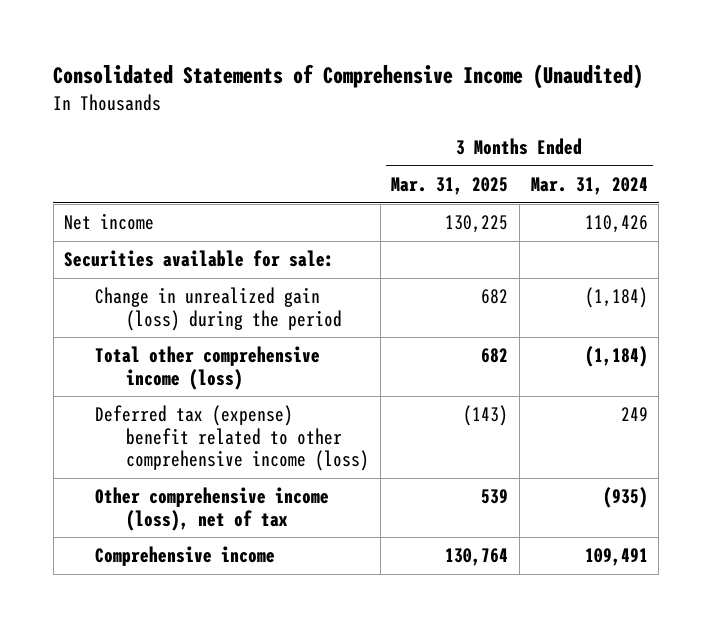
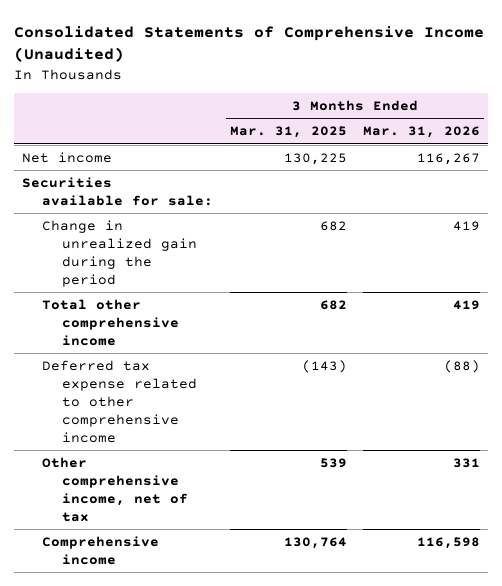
- | 3 Months Ended Mar. 31, 2025 | 3 Months Ended Mar. 31, 2024
+ | 3 Months Ended Mar. 31, 2025 | 3 Months Ended Mar. 31, 2026
- Change in unrealized gain (loss) during the period | 682 | (1,184)
- Total other comprehensive income (loss) | 682 | (1,184)
- Deferred tax (expense) benefit related to other comprehensive income (loss) | (143) | 249
- Other comprehensive income (loss), net of tax | 539 | (935)
+ Change in unrealized gain during the period | 682 | 419
+ Total other comprehensive income | 682 | 419
+ Deferred tax expense related to other comprehensive income | (143) | (88)
+ Other comprehensive income, net of tax | 539 | 331

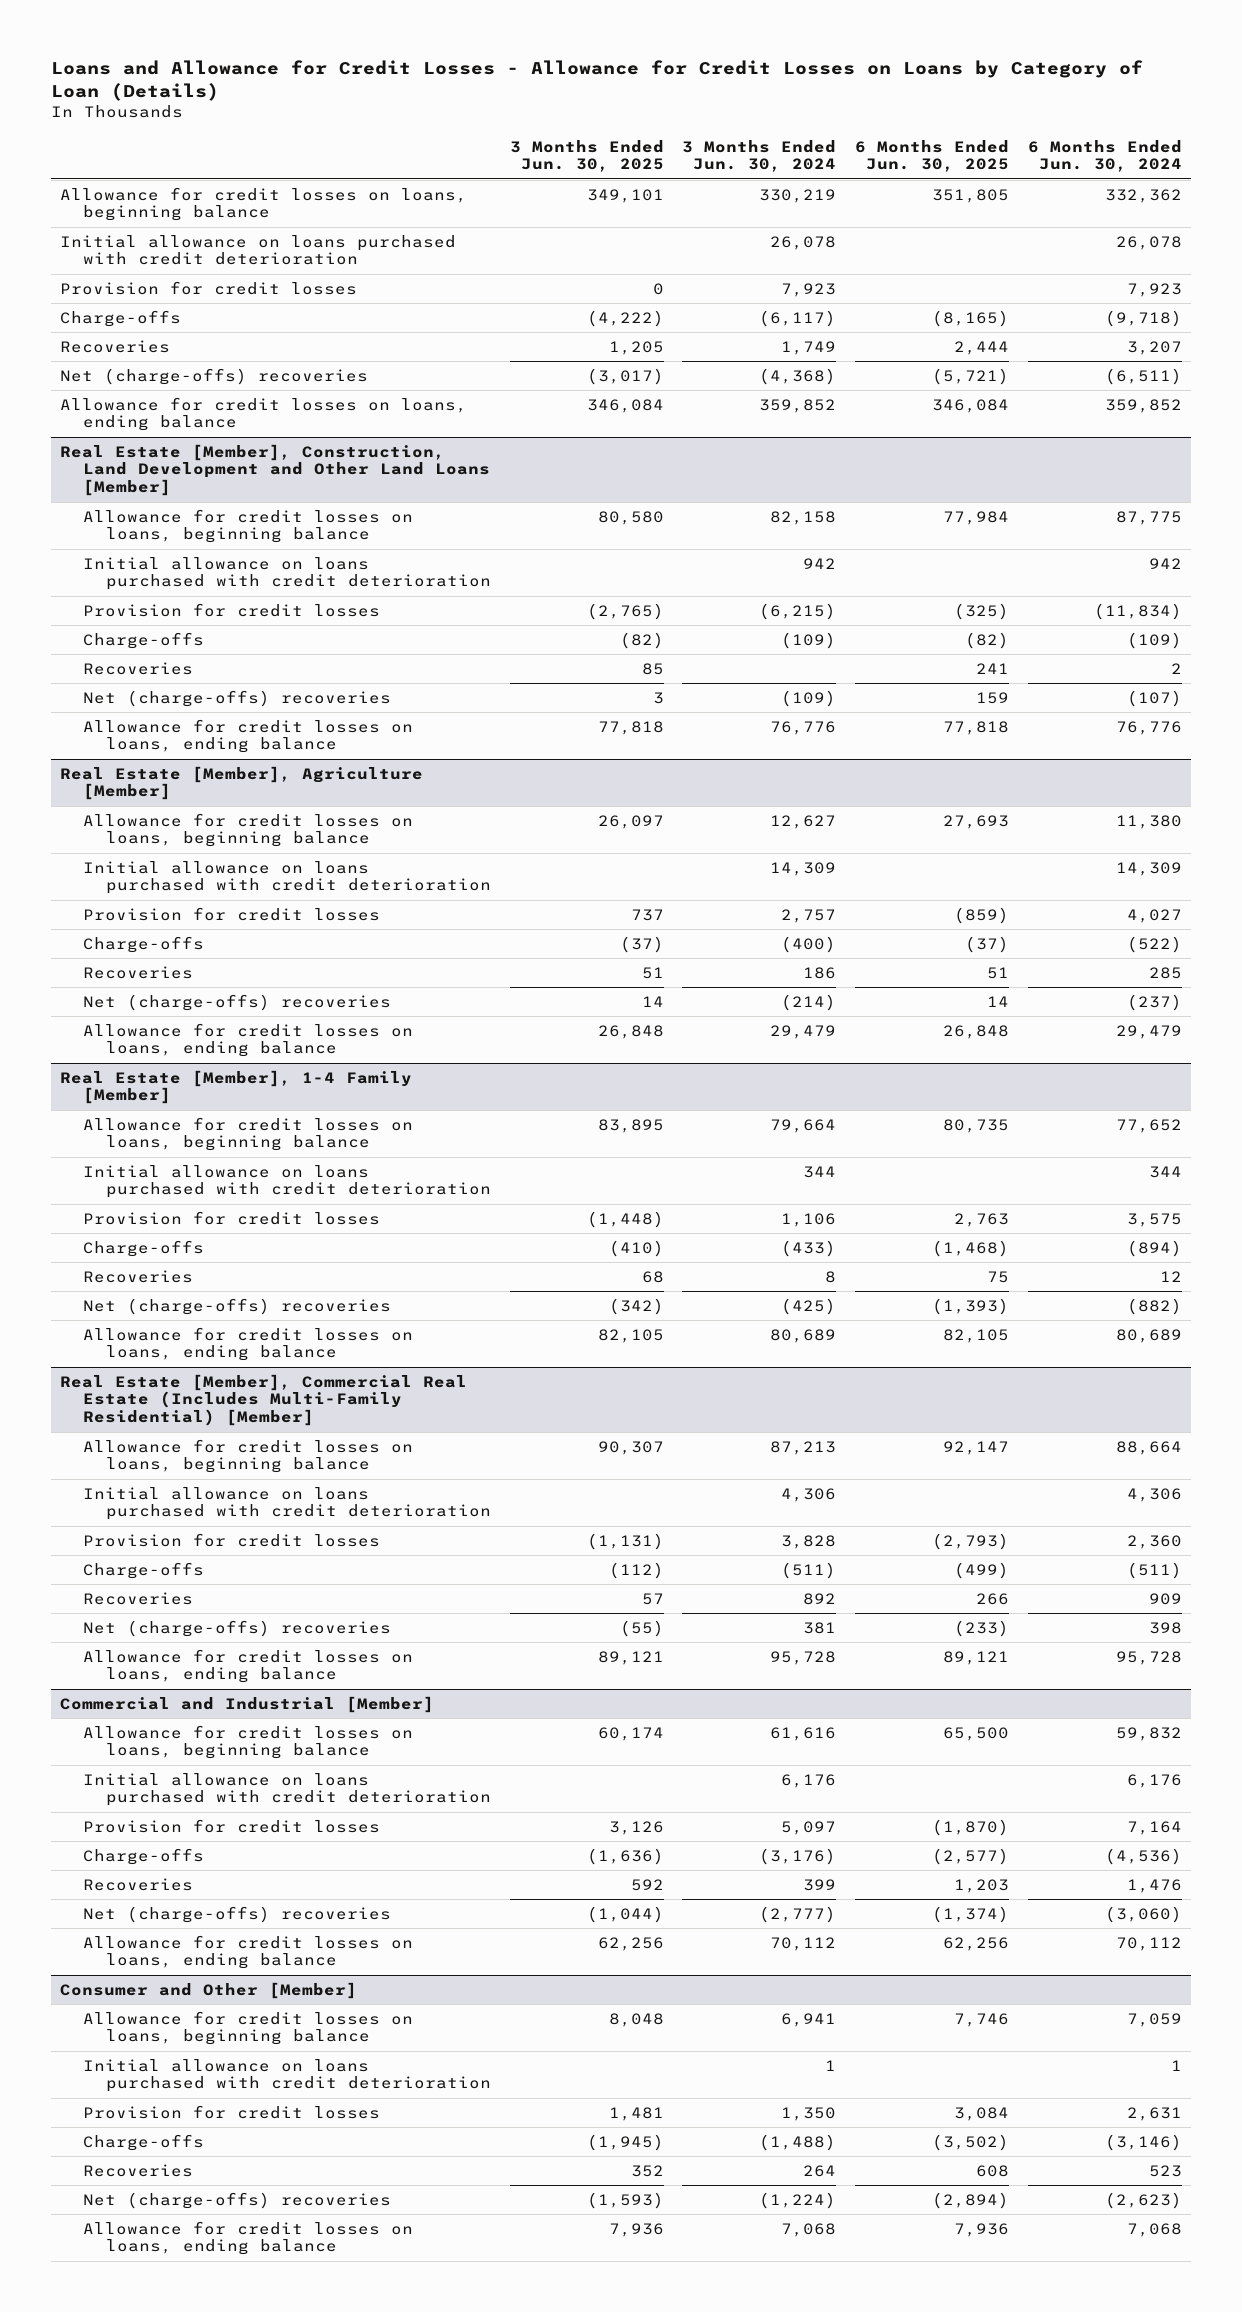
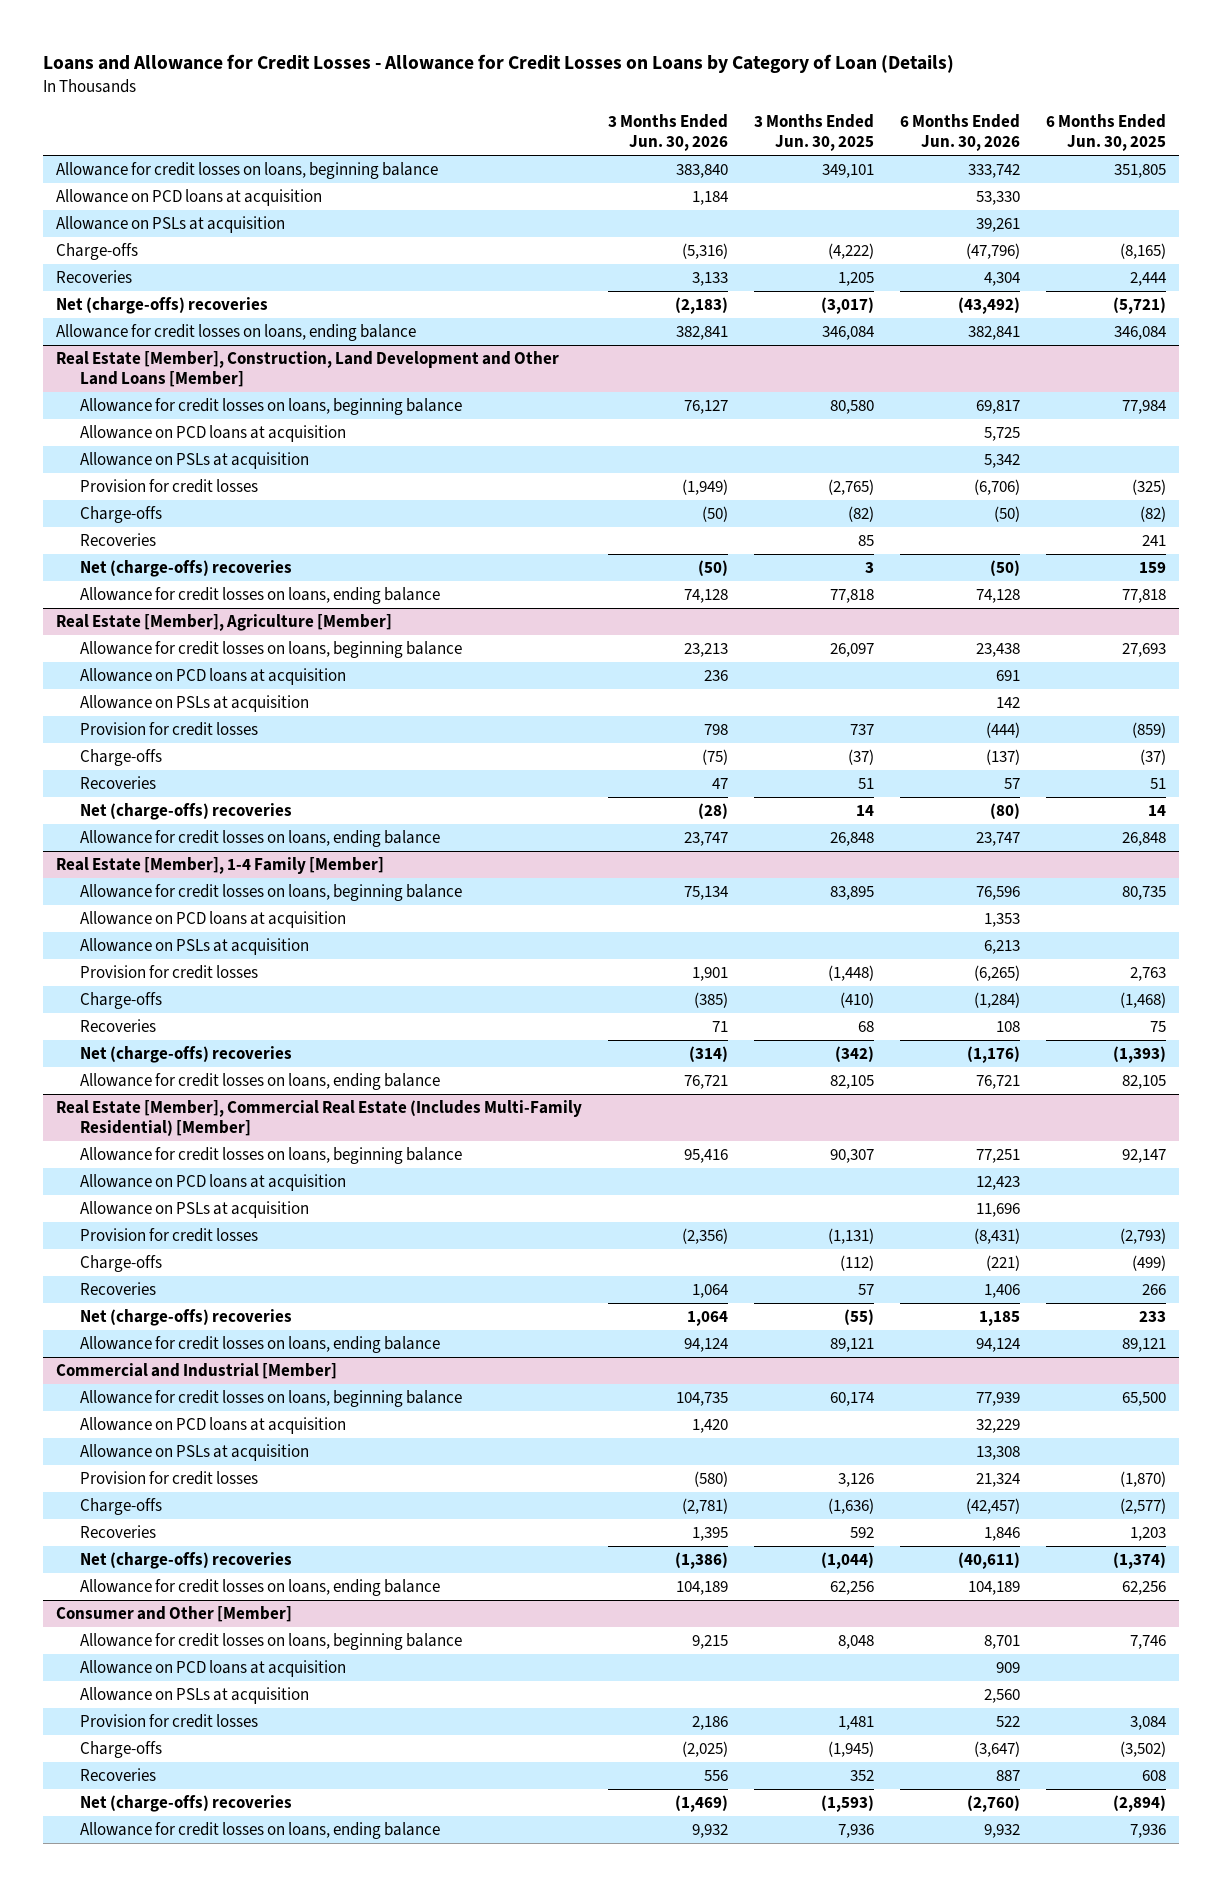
- | 3 Months Ended Jun. 30, 2025 | 3 Months Ended Jun. 30, 2024 | 6 Months Ended Jun. 30, 2025 | 6 Months Ended Jun. 30, 2024
+ | 3 Months Ended Jun. 30, 2026 | 3 Months Ended Jun. 30, 2025 | 6 Months Ended Jun. 30, 2026 | 6 Months Ended Jun. 30, 2025
- Initial allowance on loans purchased with credit deterioration | | 26,078 | | 26,078
- Provision for credit losses | 0 | 7,923 | | 7,923
+ Allowance on PCD loans at acquisition | 1,184 | | 53,330 |
+ Allowance on PSLs at acquisition | | | 39,261 |
@ Real Estate [Member], Construction, Land Development and Other Land Loans [Member]
- Initial allowance on loans purchased with credit deterioration | | 942 | | 942
+ Allowance on PCD loans at acquisition | | | 5,725 |
+ Allowance on PSLs at acquisition | | | 5,342 |
@ Real Estate [Member], Agriculture [Member]
- Initial allowance on loans purchased with credit deterioration | | 14,309 | | 14,309
+ Allowance on PCD loans at acquisition | 236 | | 691 |
+ Allowance on PSLs at acquisition | | | 142 |
@ Real Estate [Member], 1-4 Family [Member]
- Initial allowance on loans purchased with credit deterioration | | 344 | | 344
+ Allowance on PCD loans at acquisition | | | 1,353 |
+ Allowance on PSLs at acquisition | | | 6,213 |
@ Real Estate [Member], Commercial Real Estate (Includes Multi-Family Residential) [Member]
- Initial allowance on loans purchased with credit deterioration | | 4,306 | | 4,306
+ Allowance on PCD loans at acquisition | | | 12,423 |
+ Allowance on PSLs at acquisition | | | 11,696 |
- Net (charge-offs) recoveries | (55) | 381 | (233) | 398
+ Net (charge-offs) recoveries | 1,064 | (55) | 1,185 | 233
@ Commercial and Industrial [Member]
- Initial allowance on loans purchased with credit deterioration | | 6,176 | | 6,176
+ Allowance on PCD loans at acquisition | 1,420 | | 32,229 |
+ Allowance on PSLs at acquisition | | | 13,308 |
@ Consumer and Other [Member]
- Initial allowance on loans purchased with credit deterioration | | 1 | | 1
+ Allowance on PCD loans at acquisition | | | 909 |
+ Allowance on PSLs at acquisition | | | 2,560 |

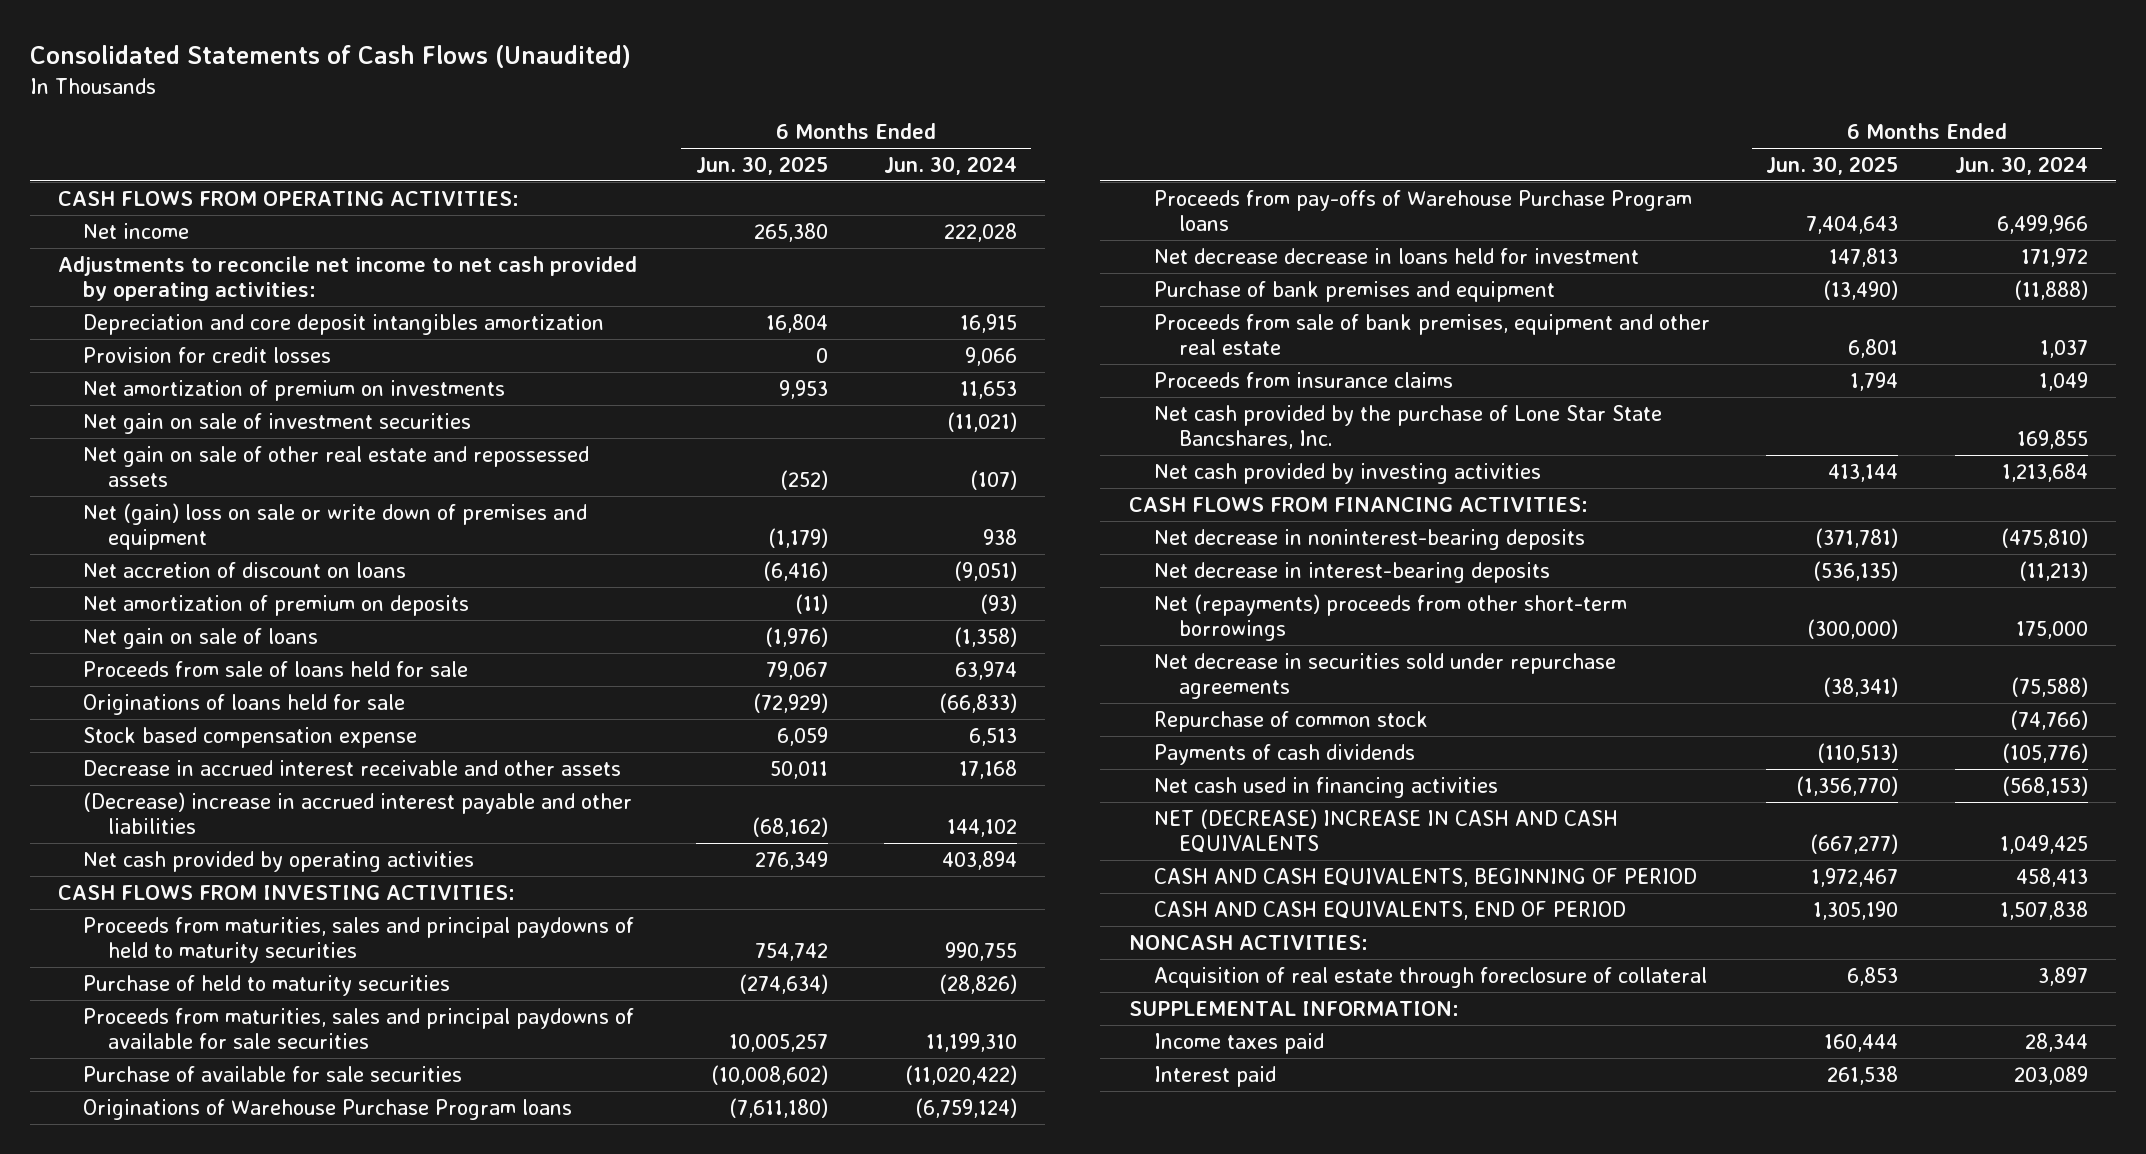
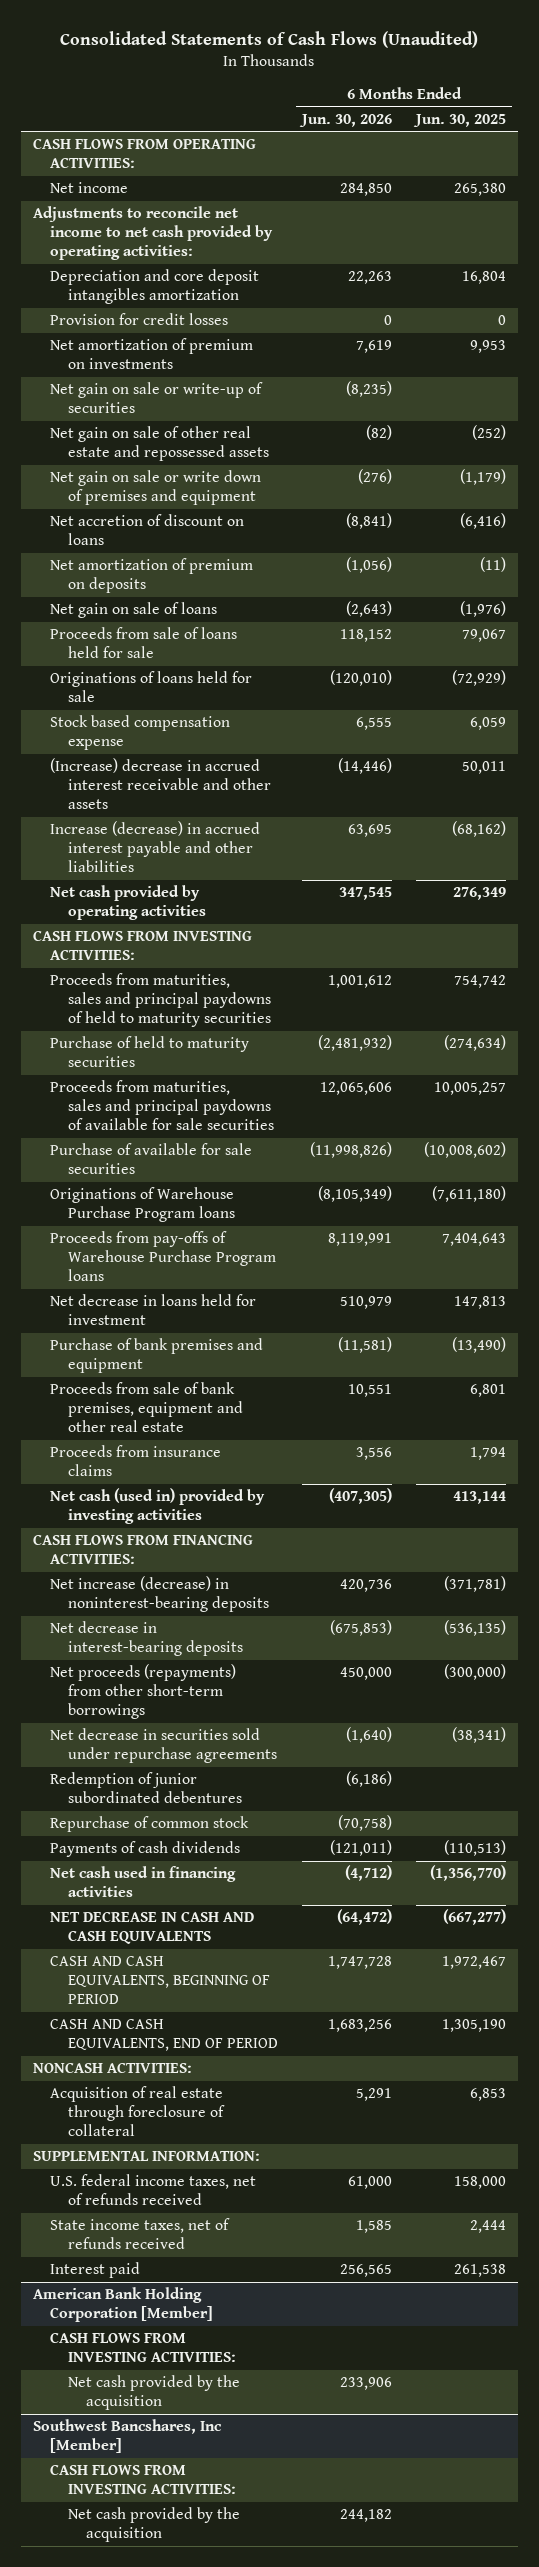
- | 6 Months Ended Jun. 30, 2025 | 6 Months Ended Jun. 30, 2024
+ | 6 Months Ended Jun. 30, 2026 | 6 Months Ended Jun. 30, 2025
- Net gain on sale of investment securities | | (11,021)
+ Net gain on sale or write-up of securities | (8,235) |
- Net (gain) loss on sale or write down of premises and equipment | (1,179) | 938
+ Net gain on sale or write down of premises and equipment | (276) | (1,179)
- Decrease in accrued interest receivable and other assets | 50,011 | 17,168
- (Decrease) increase in accrued interest payable and other liabilities | (68,162) | 144,102
+ (Increase) decrease in accrued interest receivable and other assets | (14,446) | 50,011
+ Increase (decrease) in accrued interest payable and other liabilities | 63,695 | (68,162)
- Net decrease decrease in loans held for investment | 147,813 | 171,972
+ Net decrease in loans held for investment | 510,979 | 147,813
- Net cash provided by the purchase of Lone Star State Bancshares, Inc. | | 169,855
- Net cash provided by investing activities | 413,144 | 1,213,684
+ Net cash (used in) provided by investing activities | (407,305) | 413,144
- Net decrease in noninterest-bearing deposits | (371,781) | (475,810)
+ Net increase (decrease) in noninterest-bearing deposits | 420,736 | (371,781)
- Net (repayments) proceeds from other short-term borrowings | (300,000) | 175,000
+ Net proceeds (repayments) from other short-term borrowings | 450,000 | (300,000)
+ Redemption of junior subordinated debentures | (6,186) |
- NET (DECREASE) INCREASE IN CASH AND CASH EQUIVALENTS | (667,277) | 1,049,425
+ NET DECREASE IN CASH AND CASH EQUIVALENTS | (64,472) | (667,277)
- Income taxes paid | 160,444 | 28,344
+ U.S. federal income taxes, net of refunds received | 61,000 | 158,000
+ State income taxes, net of refunds received | 1,585 | 2,444
+ American Bank Holding Corporation [Member]
+ CASH FLOWS FROM INVESTING ACTIVITIES:
+ Net cash provided by the acquisition | 233,906 |
+ Southwest Bancshares, Inc [Member]
+ CASH FLOWS FROM INVESTING ACTIVITIES:
+ Net cash provided by the acquisition | 244,182 |

